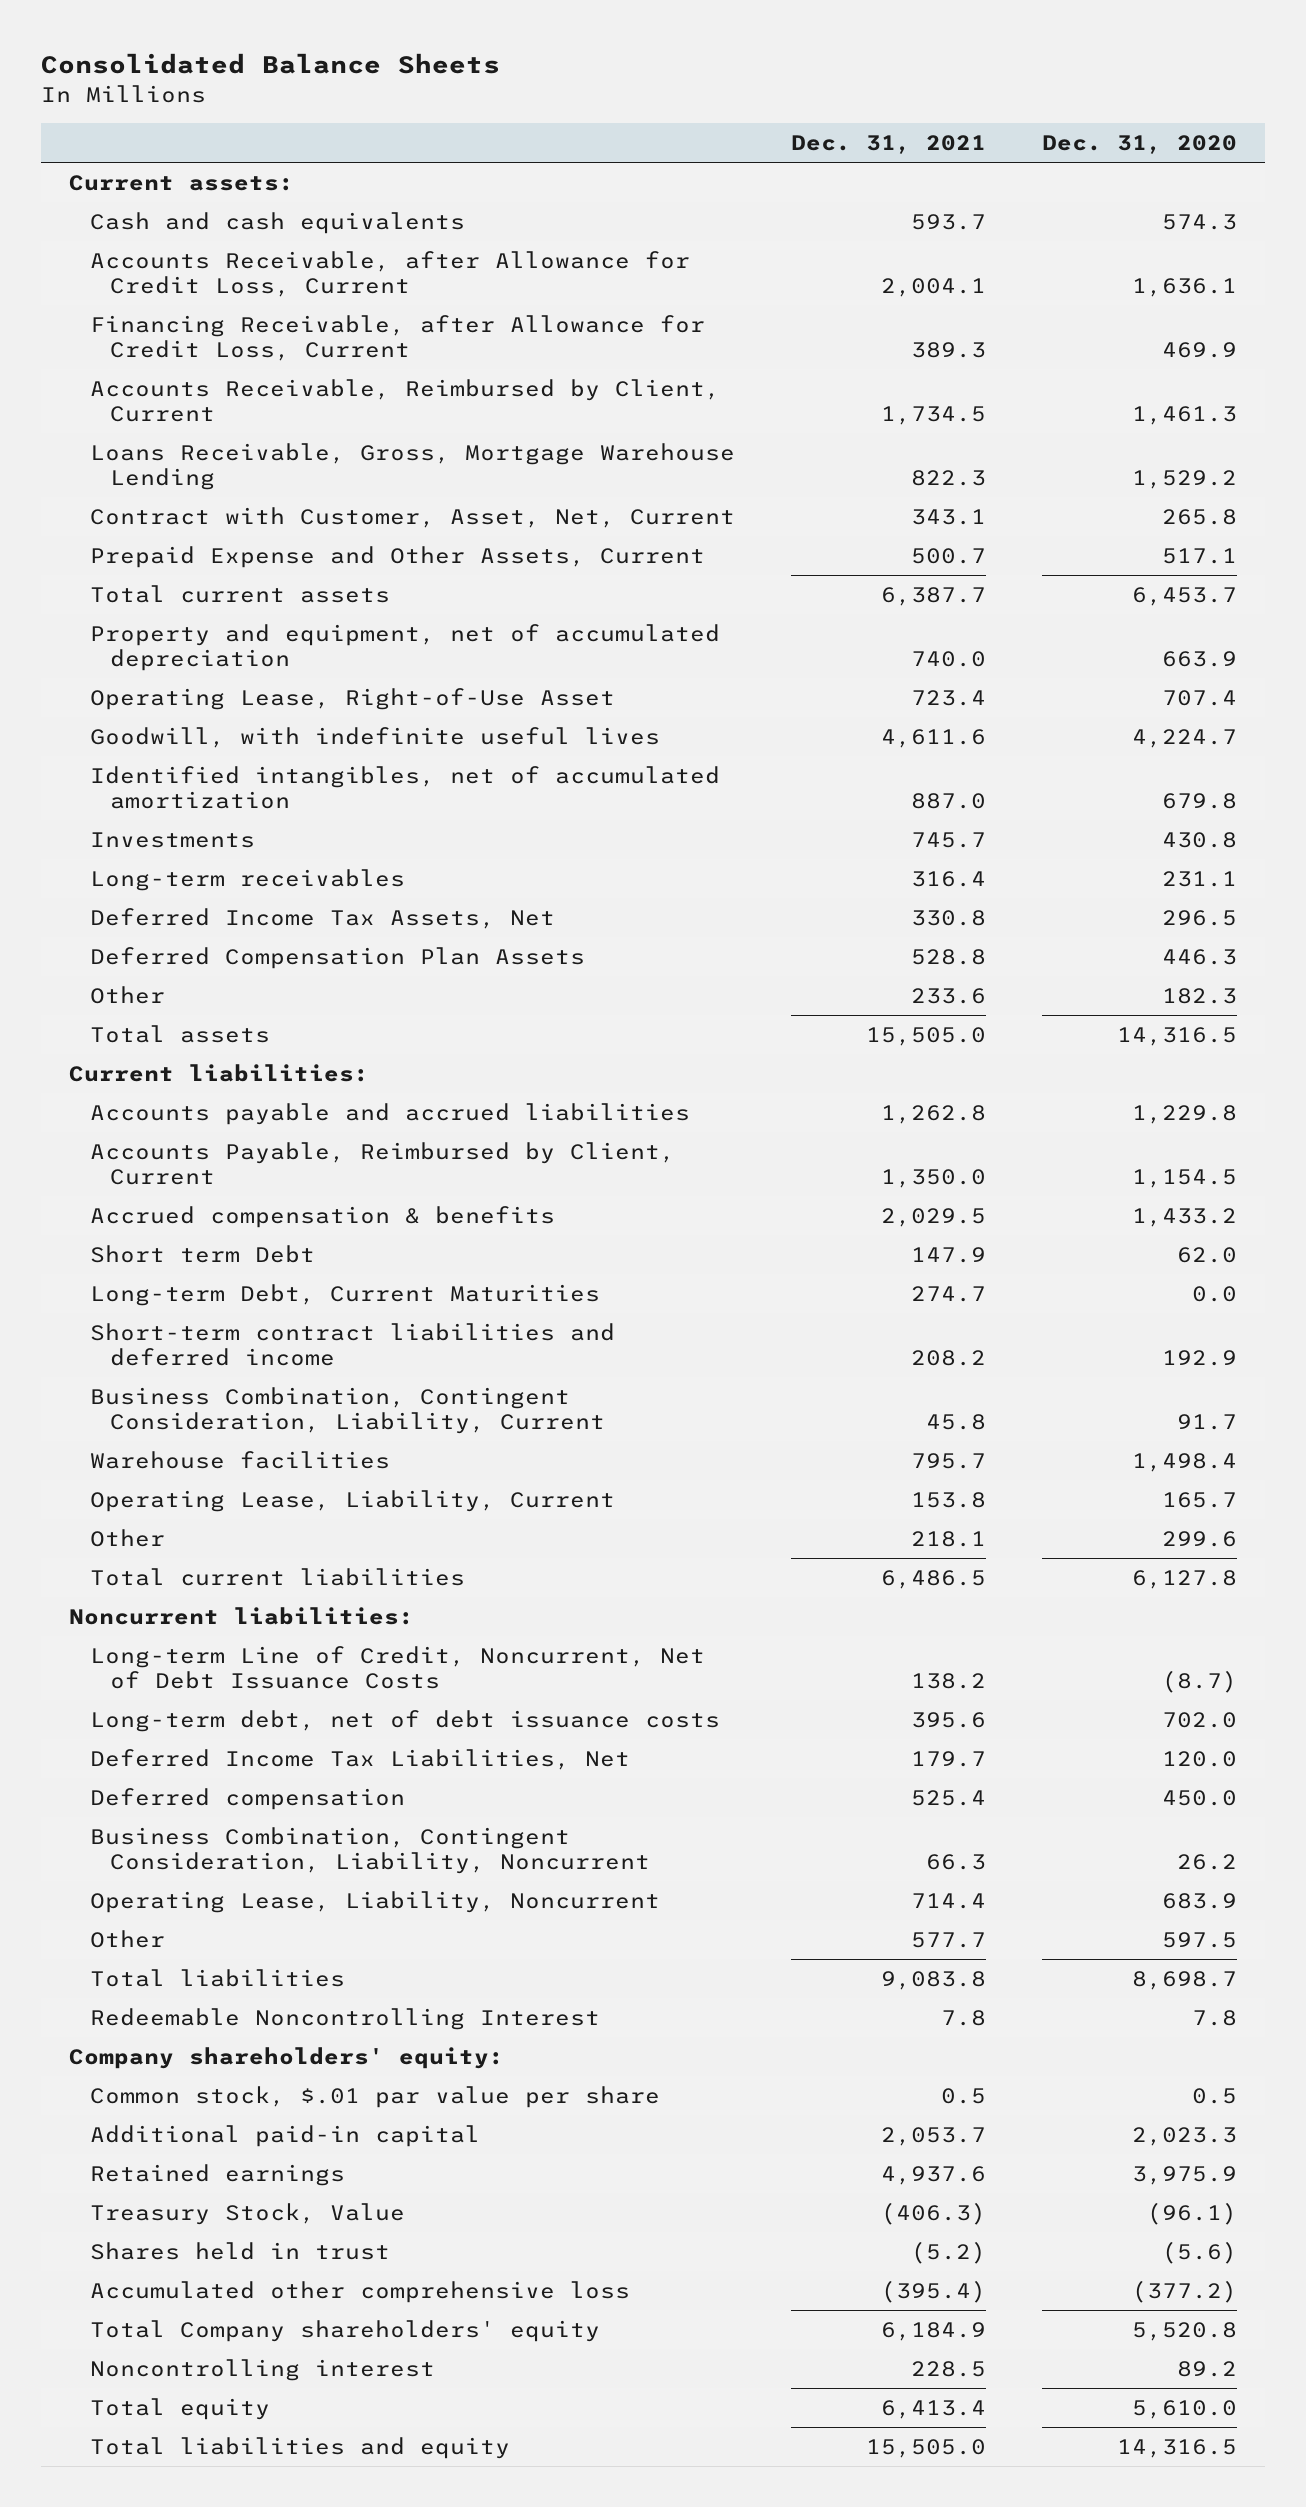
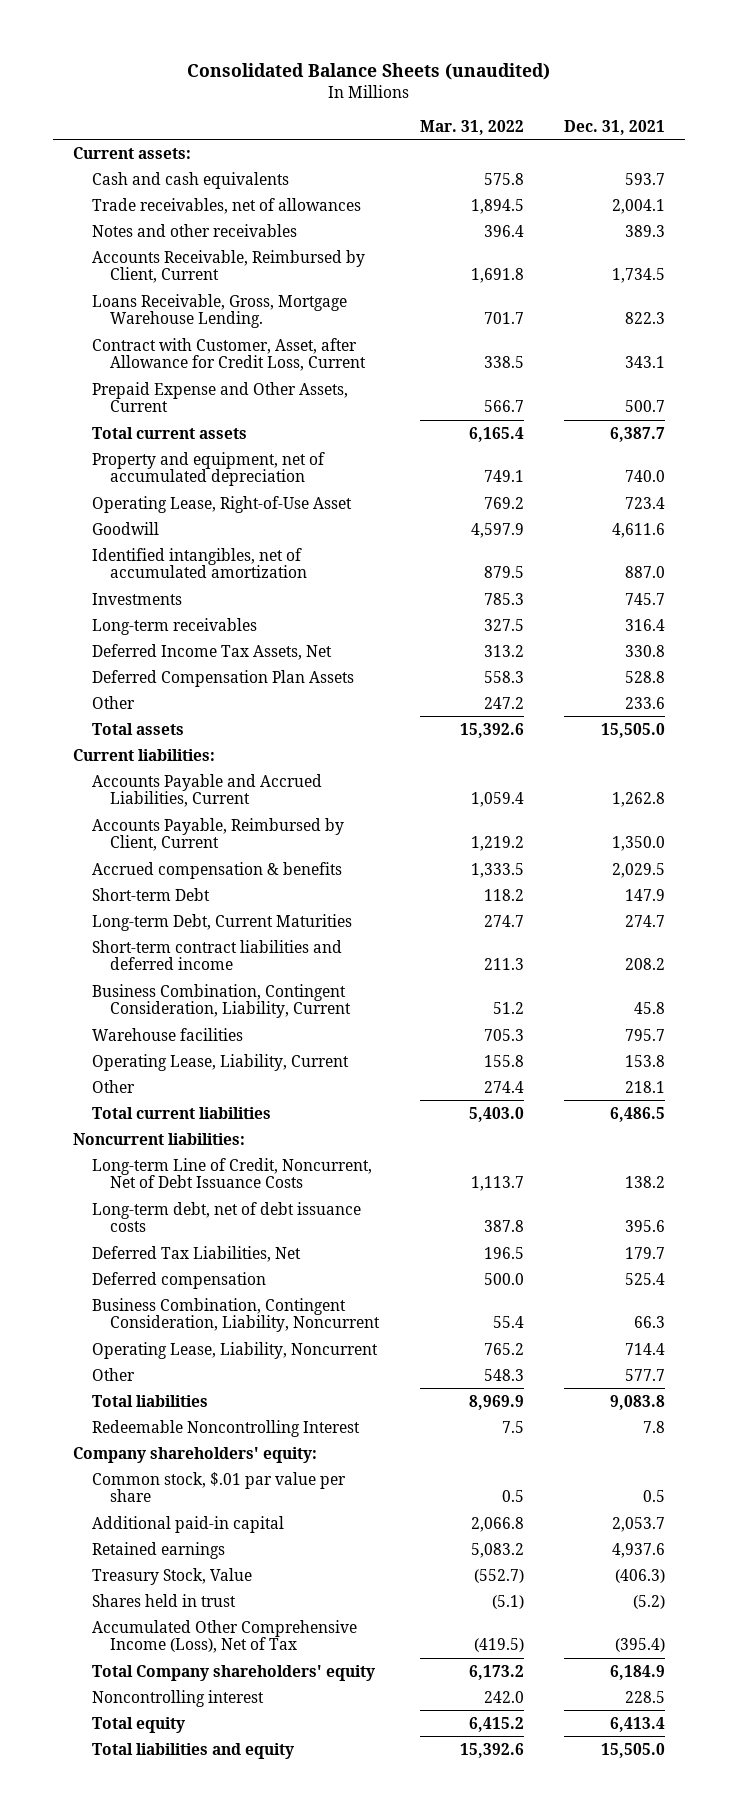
- Consolidated Balance Sheets
+ Consolidated Balance Sheets (unaudited)
- | Dec. 31, 2021 | Dec. 31, 2020
+ | Mar. 31, 2022 | Dec. 31, 2021
- Accounts Receivable, after Allowance for Credit Loss, Current | 2,004.1 | 1,636.1
- Financing Receivable, after Allowance for Credit Loss, Current | 389.3 | 469.9
+ Trade receivables, net of allowances | 1,894.5 | 2,004.1
+ Notes and other receivables | 396.4 | 389.3
- Loans Receivable, Gross, Mortgage Warehouse Lending | 822.3 | 1,529.2
- Contract with Customer, Asset, Net, Current | 343.1 | 265.8
+ Loans Receivable, Gross, Mortgage Warehouse Lending. | 701.7 | 822.3
+ Contract with Customer, Asset, after Allowance for Credit Loss, Current | 338.5 | 343.1
- Goodwill, with indefinite useful lives | 4,611.6 | 4,224.7
+ Goodwill | 4,597.9 | 4,611.6
- Accounts payable and accrued liabilities | 1,262.8 | 1,229.8
+ Accounts Payable and Accrued Liabilities, Current | 1,059.4 | 1,262.8
- Short term Debt | 147.9 | 62.0
+ Short-term Debt | 118.2 | 147.9
- Deferred Income Tax Liabilities, Net | 179.7 | 120.0
+ Deferred Tax Liabilities, Net | 196.5 | 179.7
- Accumulated other comprehensive loss | (395.4) | (377.2)
+ Accumulated Other Comprehensive Income (Loss), Net of Tax | (419.5) | (395.4)

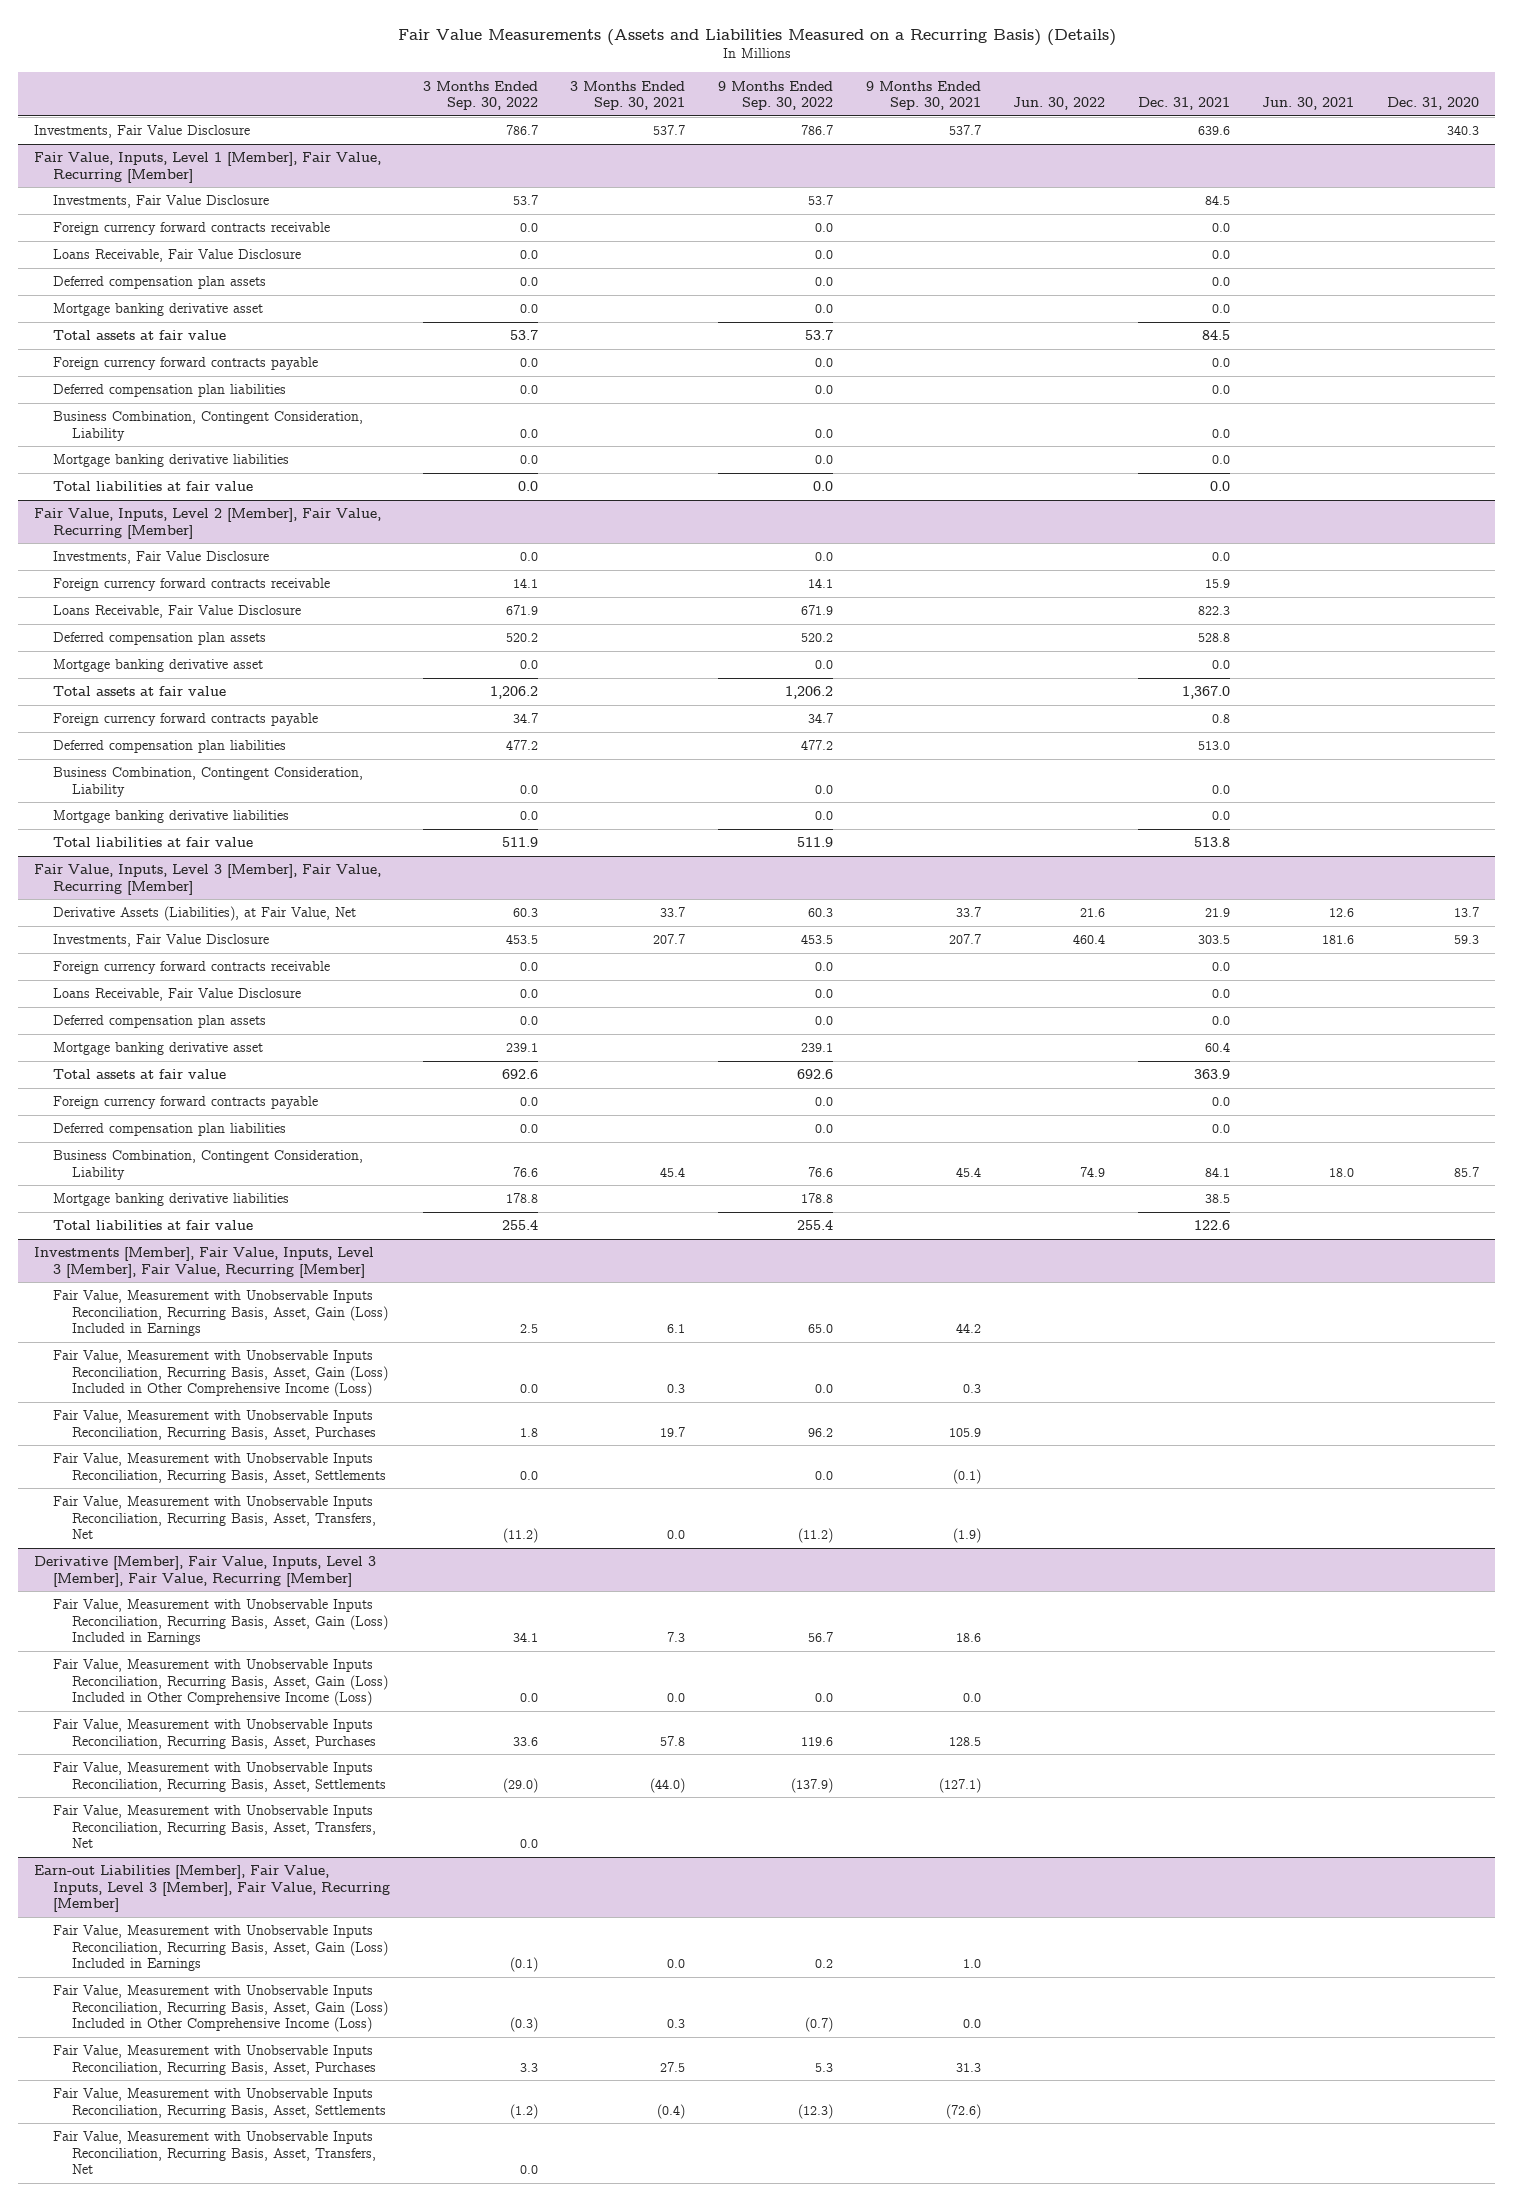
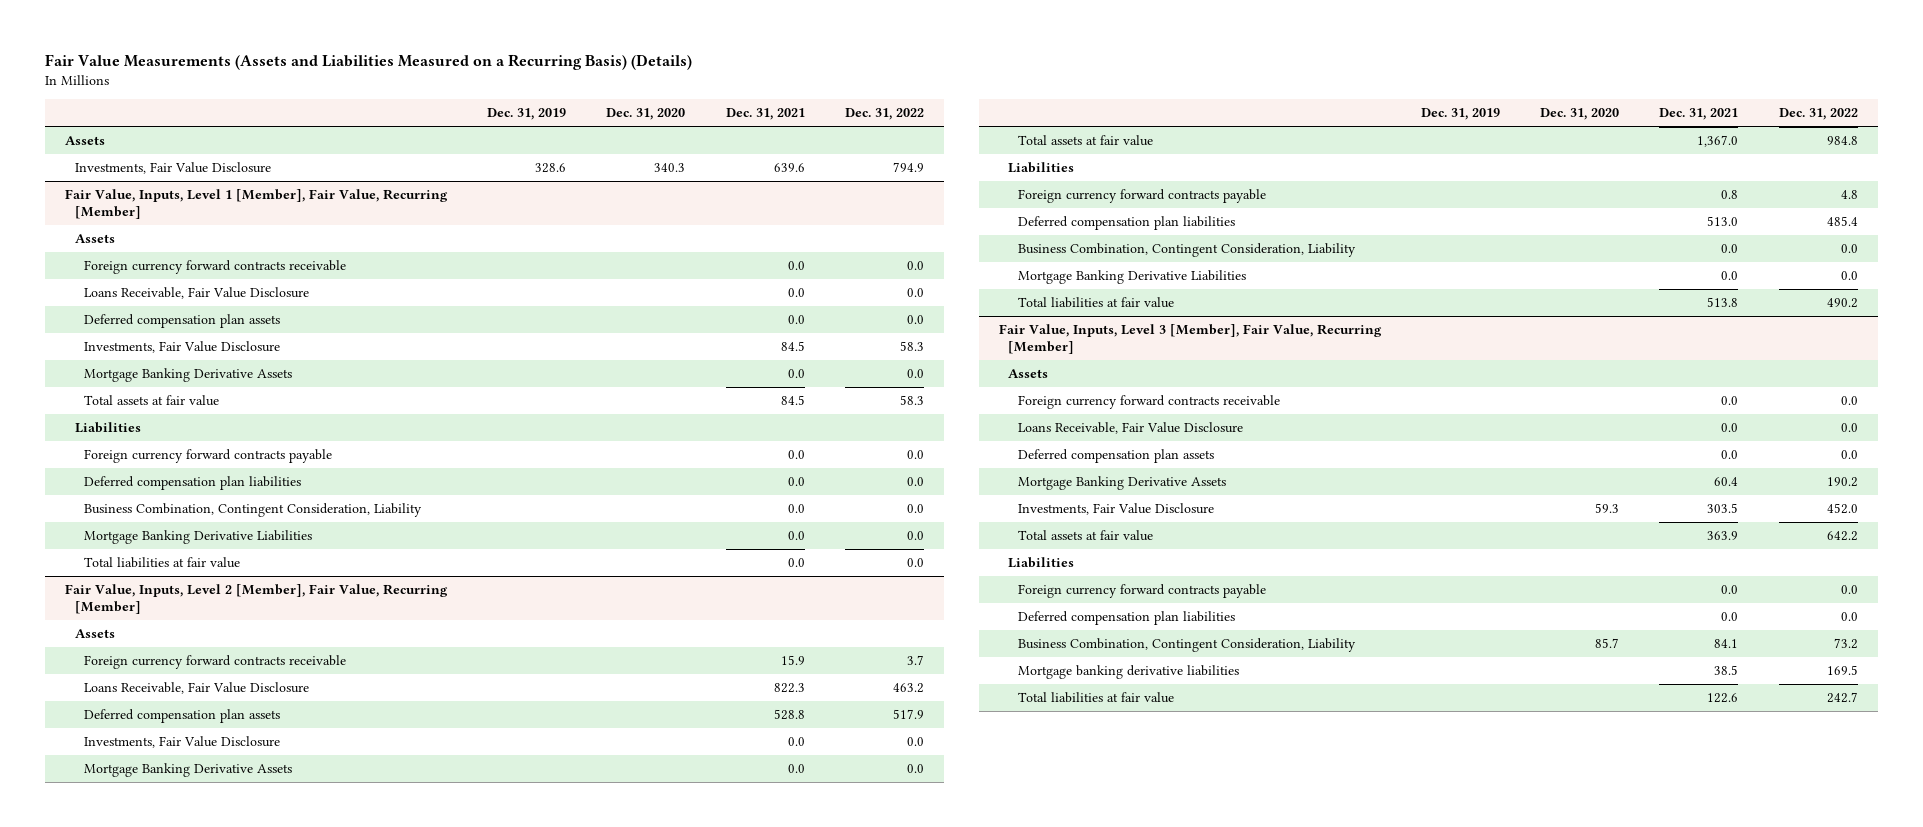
- | 3 Months Ended Sep. 30, 2022 | 3 Months Ended Sep. 30, 2021 | 9 Months Ended Sep. 30, 2022 | 9 Months Ended Sep. 30, 2021 | Jun. 30, 2022 | Dec. 31, 2021 | Jun. 30, 2021 | Dec. 31, 2020
+ | Dec. 31, 2019 | Dec. 31, 2020 | Dec. 31, 2021 | Dec. 31, 2022
+ Assets
@ Fair Value, Inputs, Level 1 [Member], Fair Value, Recurring [Member]
+ Assets
- Mortgage banking derivative asset | 0.0 | | 0.0 | | | 0.0 | |
moved down: Investments, Fair Value Disclosure | | | 84.5 | 58.3
+ Mortgage Banking Derivative Assets | | | 0.0 | 0.0
+ Liabilities
- Mortgage banking derivative liabilities | 0.0 | | 0.0 | | | 0.0 | |
+ Mortgage Banking Derivative Liabilities | | | 0.0 | 0.0
@ Fair Value, Inputs, Level 2 [Member], Fair Value, Recurring [Member]
+ Assets
- Mortgage banking derivative asset | 0.0 | | 0.0 | | | 0.0 | |
moved down: Investments, Fair Value Disclosure | | | 0.0 | 0.0
+ Mortgage Banking Derivative Assets | | | 0.0 | 0.0
+ Liabilities
- Mortgage banking derivative liabilities | 0.0 | | 0.0 | | | 0.0 | |
+ Mortgage Banking Derivative Liabilities | | | 0.0 | 0.0
@ Fair Value, Inputs, Level 3 [Member], Fair Value, Recurring [Member]
- Derivative Assets (Liabilities), at Fair Value, Net | 60.3 | 33.7 | 60.3 | 33.7 | 21.6 | 21.9 | 12.6 | 13.7
+ Assets
- Mortgage banking derivative asset | 239.1 | | 239.1 | | | 60.4 | |
+ Mortgage Banking Derivative Assets | | | 60.4 | 190.2
moved down: Investments, Fair Value Disclosure | | 59.3 | 303.5 | 452.0
+ Liabilities
- Investments [Member], Fair Value, Inputs, Level 3 [Member], Fair Value, Recurring [Member]
- Fair Value, Measurement with Unobservable Inputs Reconciliation, Recurring Basis, Asset, Gain (Loss) Included in Earnings | 2.5 | 6.1 | 65.0 | 44.2 | | | |
- Fair Value, Measurement with Unobservable Inputs Reconciliation, Recurring Basis, Asset, Gain (Loss) Included in Other Comprehensive Income (Loss) | 0.0 | 0.3 | 0.0 | 0.3 | | | |
- Fair Value, Measurement with Unobservable Inputs Reconciliation, Recurring Basis, Asset, Purchases | 1.8 | 19.7 | 96.2 | 105.9 | | | |
- Fair Value, Measurement with Unobservable Inputs Reconciliation, Recurring Basis, Asset, Settlements | 0.0 | | 0.0 | (0.1) | | | |
- Fair Value, Measurement with Unobservable Inputs Reconciliation, Recurring Basis, Asset, Transfers, Net | (11.2) | 0.0 | (11.2) | (1.9) | | | |
- Derivative [Member], Fair Value, Inputs, Level 3 [Member], Fair Value, Recurring [Member]
- Fair Value, Measurement with Unobservable Inputs Reconciliation, Recurring Basis, Asset, Gain (Loss) Included in Earnings | 34.1 | 7.3 | 56.7 | 18.6 | | | |
- Fair Value, Measurement with Unobservable Inputs Reconciliation, Recurring Basis, Asset, Gain (Loss) Included in Other Comprehensive Income (Loss) | 0.0 | 0.0 | 0.0 | 0.0 | | | |
- Fair Value, Measurement with Unobservable Inputs Reconciliation, Recurring Basis, Asset, Purchases | 33.6 | 57.8 | 119.6 | 128.5 | | | |
- Fair Value, Measurement with Unobservable Inputs Reconciliation, Recurring Basis, Asset, Settlements | (29.0) | (44.0) | (137.9) | (127.1) | | | |
- Fair Value, Measurement with Unobservable Inputs Reconciliation, Recurring Basis, Asset, Transfers, Net | 0.0 | | | | | | |
- Earn-out Liabilities [Member], Fair Value, Inputs, Level 3 [Member], Fair Value, Recurring [Member]
- Fair Value, Measurement with Unobservable Inputs Reconciliation, Recurring Basis, Asset, Gain (Loss) Included in Earnings | (0.1) | 0.0 | 0.2 | 1.0 | | | |
- Fair Value, Measurement with Unobservable Inputs Reconciliation, Recurring Basis, Asset, Gain (Loss) Included in Other Comprehensive Income (Loss) | (0.3) | 0.3 | (0.7) | 0.0 | | | |
- Fair Value, Measurement with Unobservable Inputs Reconciliation, Recurring Basis, Asset, Purchases | 3.3 | 27.5 | 5.3 | 31.3 | | | |
- Fair Value, Measurement with Unobservable Inputs Reconciliation, Recurring Basis, Asset, Settlements | (1.2) | (0.4) | (12.3) | (72.6) | | | |
- Fair Value, Measurement with Unobservable Inputs Reconciliation, Recurring Basis, Asset, Transfers, Net | 0.0 | | | | | | |

